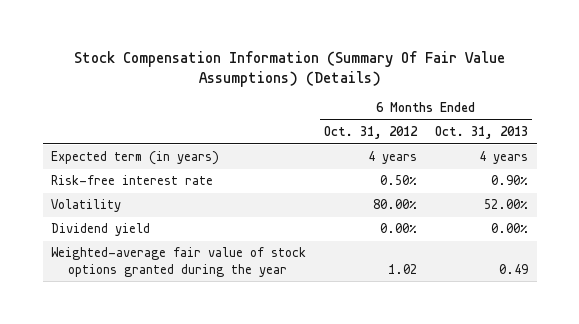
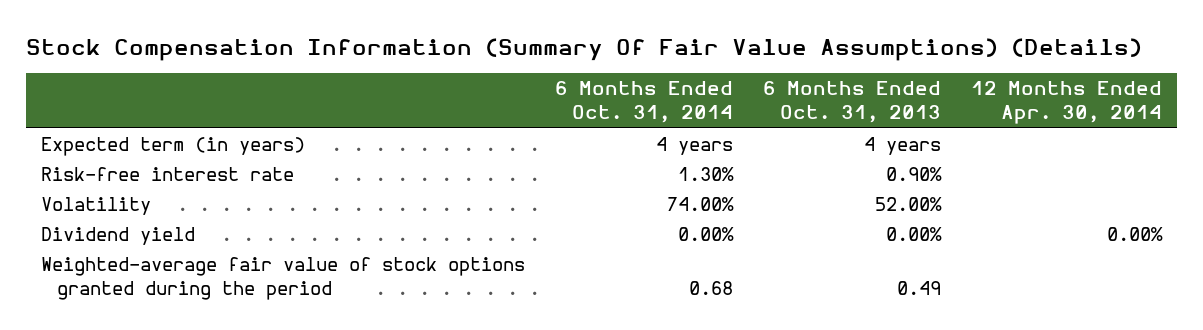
- | 6 Months Ended Oct. 31, 2012 | 6 Months Ended Oct. 31, 2013
+ | 6 Months Ended Oct. 31, 2014 | 6 Months Ended Oct. 31, 2013 | 12 Months Ended Apr. 30, 2014
- Weighted-average fair value of stock options granted during the year | 1.02 | 0.49
+ Weighted-average fair value of stock options granted during the period | 0.68 | 0.49 |

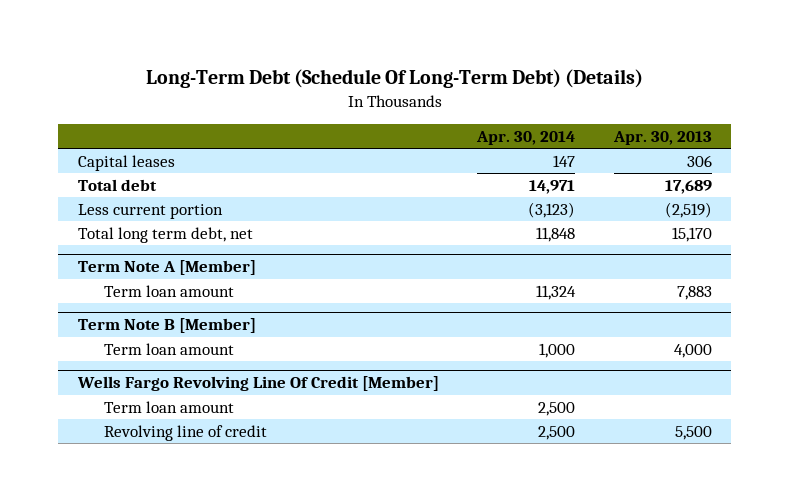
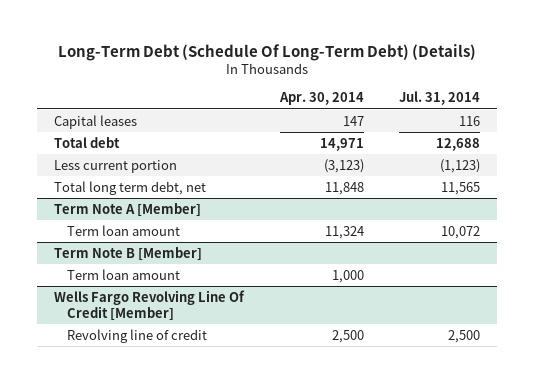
- | Apr. 30, 2014 | Apr. 30, 2013
+ | Apr. 30, 2014 | Jul. 31, 2014
@ Wells Fargo Revolving Line Of Credit [Member]
- Term loan amount | 2,500 |

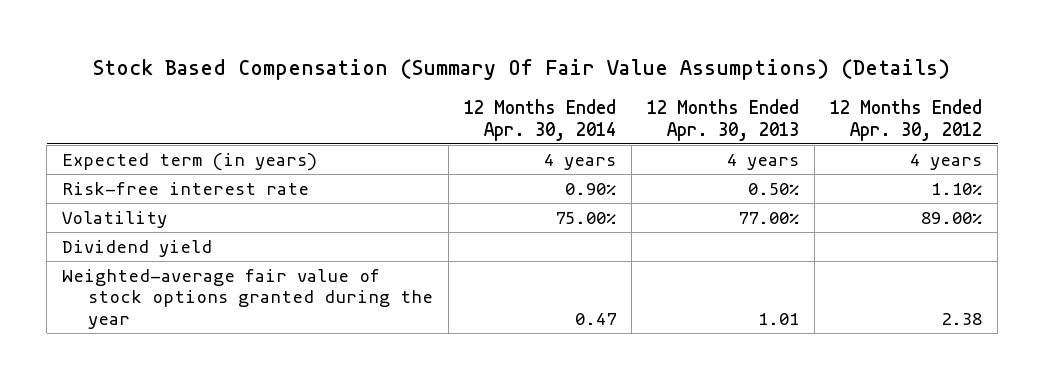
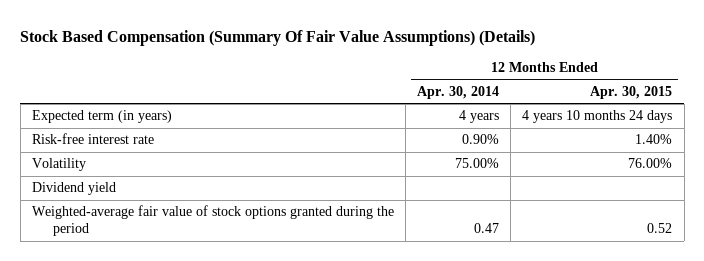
- | 12 Months Ended Apr. 30, 2014 | 12 Months Ended Apr. 30, 2013 | 12 Months Ended Apr. 30, 2012
+ | 12 Months Ended Apr. 30, 2014 | 12 Months Ended Apr. 30, 2015
- Weighted-average fair value of stock options granted during the year | 0.47 | 1.01 | 2.38
+ Weighted-average fair value of stock options granted during the period | 0.47 | 0.52

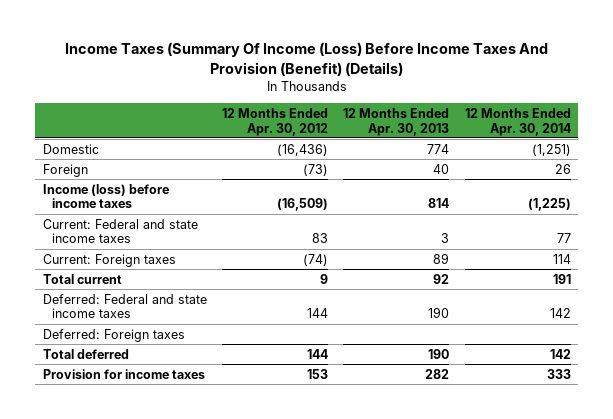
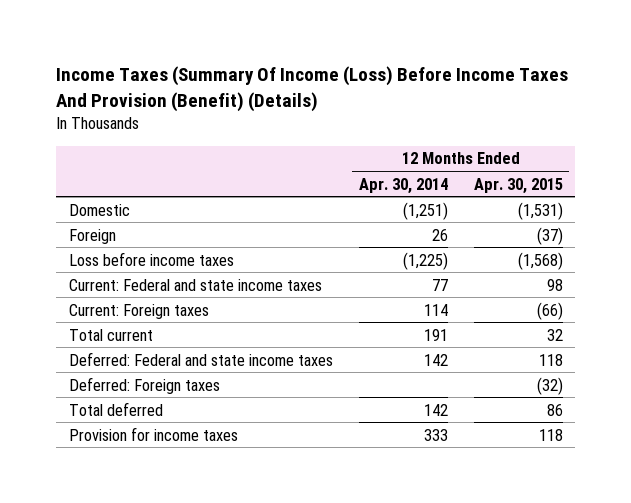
- | 12 Months Ended Apr. 30, 2012 | 12 Months Ended Apr. 30, 2013 | 12 Months Ended Apr. 30, 2014
+ | 12 Months Ended Apr. 30, 2014 | 12 Months Ended Apr. 30, 2015
- Income (loss) before income taxes | (16,509) | 814 | (1,225)
+ Loss before income taxes | (1,225) | (1,568)

